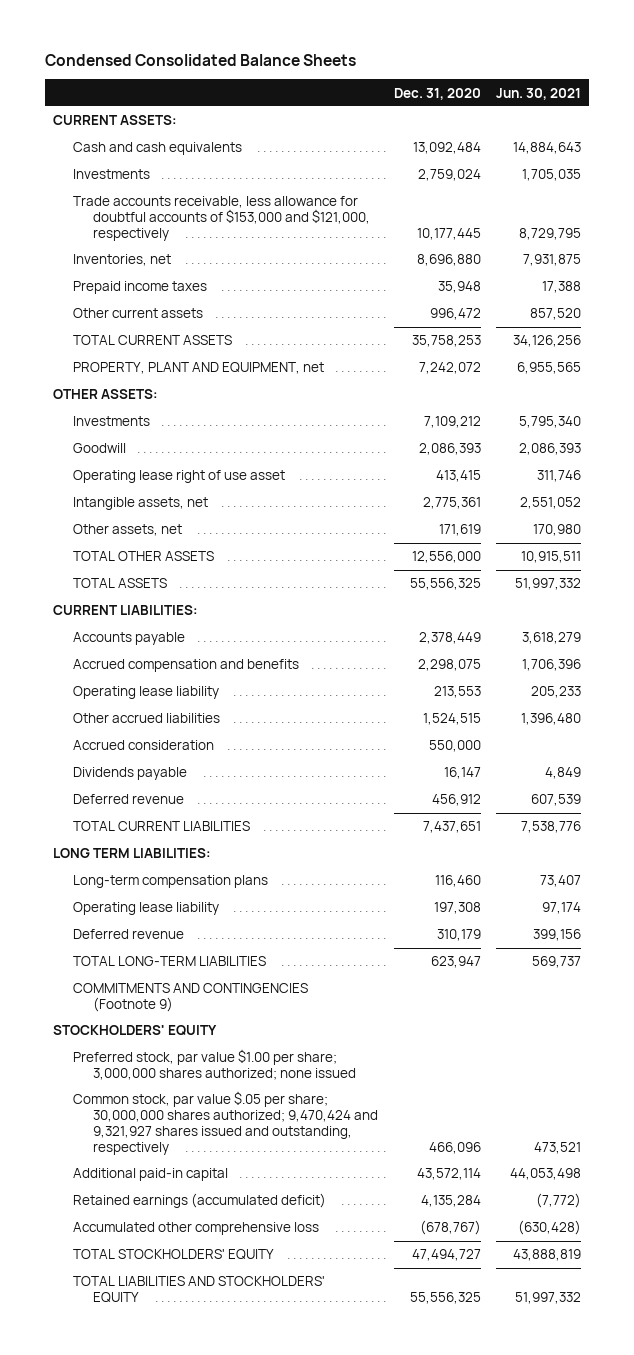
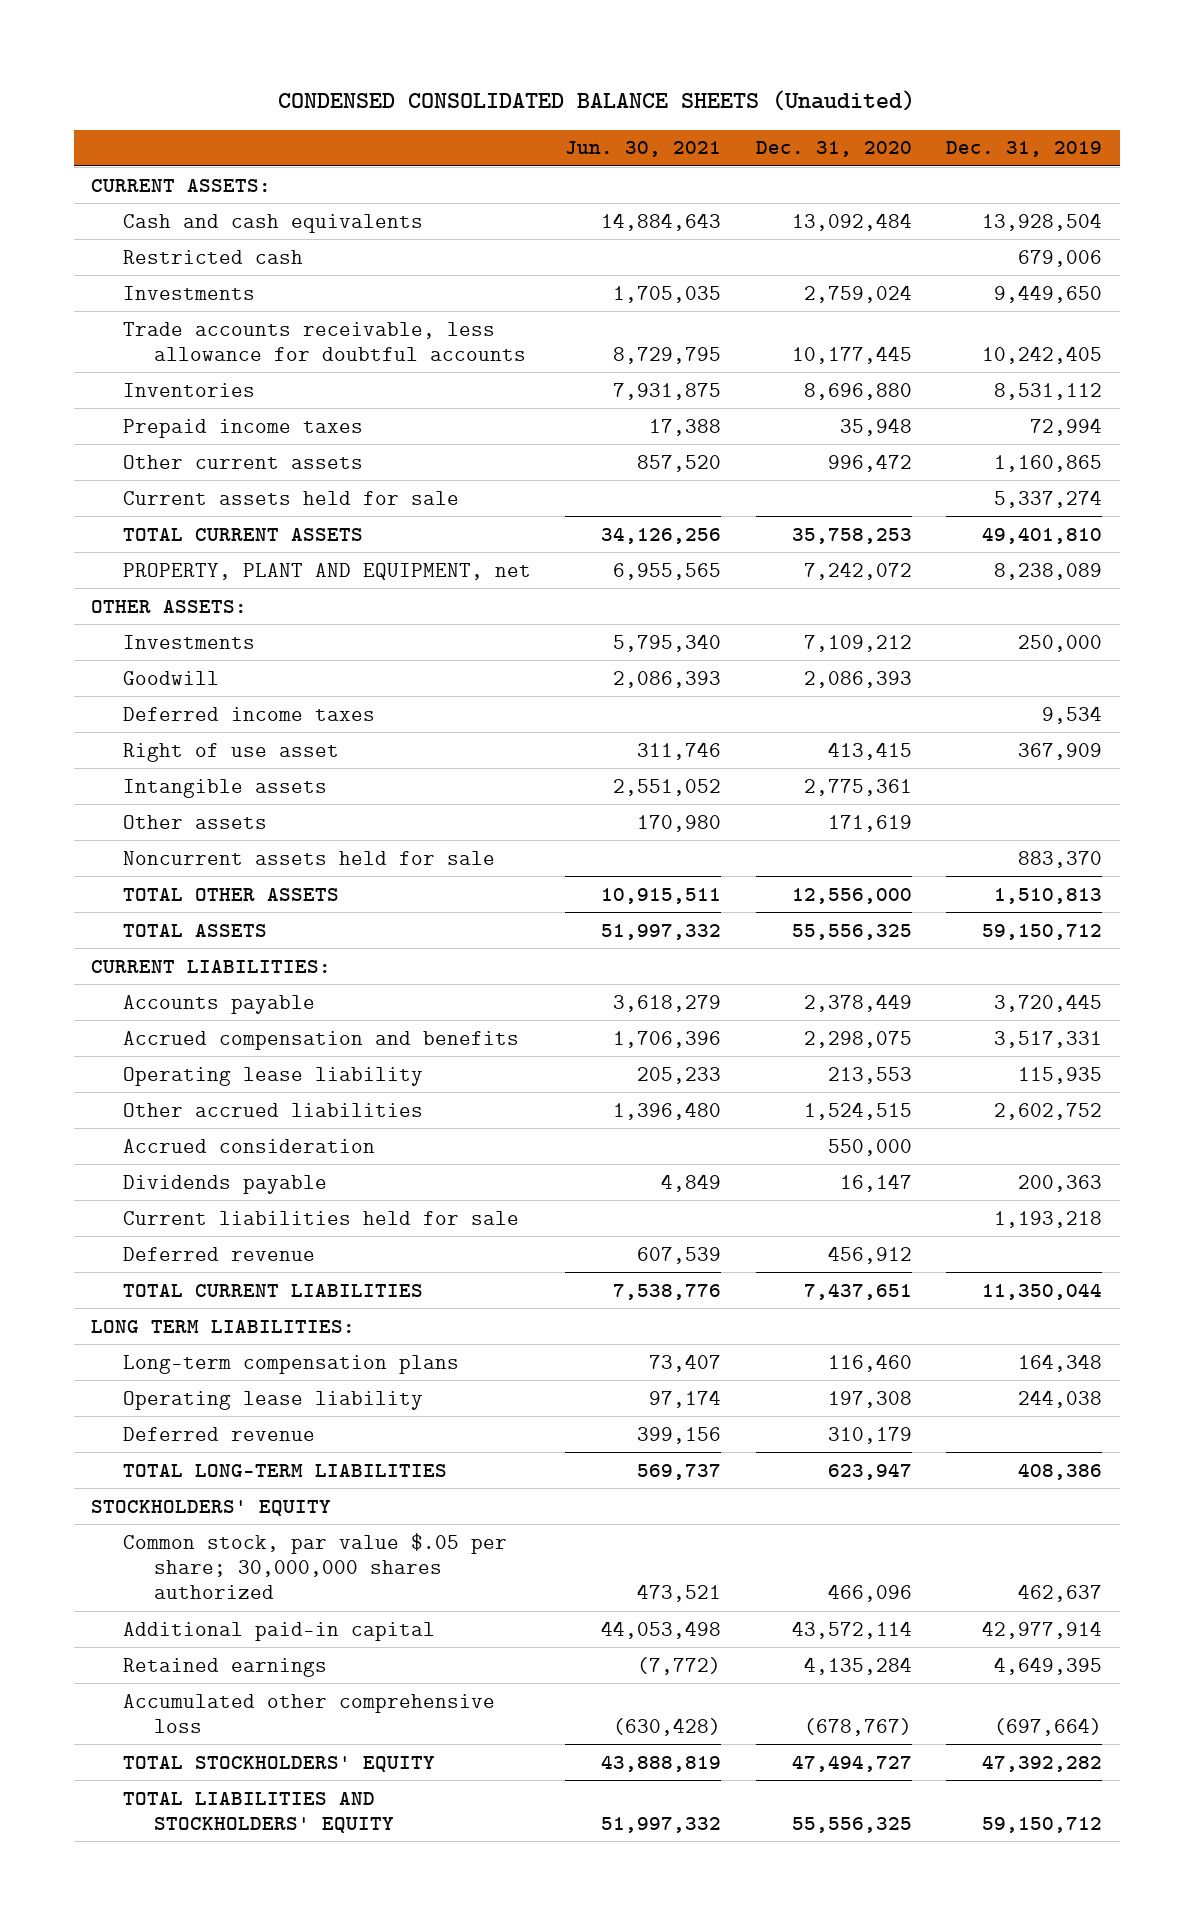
- Condensed Consolidated Balance Sheets
+ CONDENSED CONSOLIDATED BALANCE SHEETS (Unaudited)
- | Dec. 31, 2020 | Jun. 30, 2021
+ | Jun. 30, 2021 | Dec. 31, 2020 | Dec. 31, 2019
+ Restricted cash | | | 679,006
- Trade accounts receivable, less allowance for doubtful accounts of $153,000 and $121,000, respectively | 10,177,445 | 8,729,795
- Inventories, net | 8,696,880 | 7,931,875
+ Trade accounts receivable, less allowance for doubtful accounts | 8,729,795 | 10,177,445 | 10,242,405
+ Inventories | 7,931,875 | 8,696,880 | 8,531,112
+ Current assets held for sale | | | 5,337,274
- Operating lease right of use asset | 413,415 | 311,746
- Intangible assets, net | 2,775,361 | 2,551,052
- Other assets, net | 171,619 | 170,980
+ Deferred income taxes | | | 9,534
+ Right of use asset | 311,746 | 413,415 | 367,909
+ Intangible assets | 2,551,052 | 2,775,361 |
+ Other assets | 170,980 | 171,619 |
+ Noncurrent assets held for sale | | | 883,370
+ Current liabilities held for sale | | | 1,193,218
- COMMITMENTS AND CONTINGENCIES (Footnote 9)
- Preferred stock, par value $1.00 per share; 3,000,000 shares authorized; none issued
- Common stock, par value $.05 per share; 30,000,000 shares authorized; 9,470,424 and 9,321,927 shares issued and outstanding, respectively | 466,096 | 473,521
+ Common stock, par value $.05 per share; 30,000,000 shares authorized | 473,521 | 466,096 | 462,637
- Retained earnings (accumulated deficit) | 4,135,284 | (7,772)
+ Retained earnings | (7,772) | 4,135,284 | 4,649,395

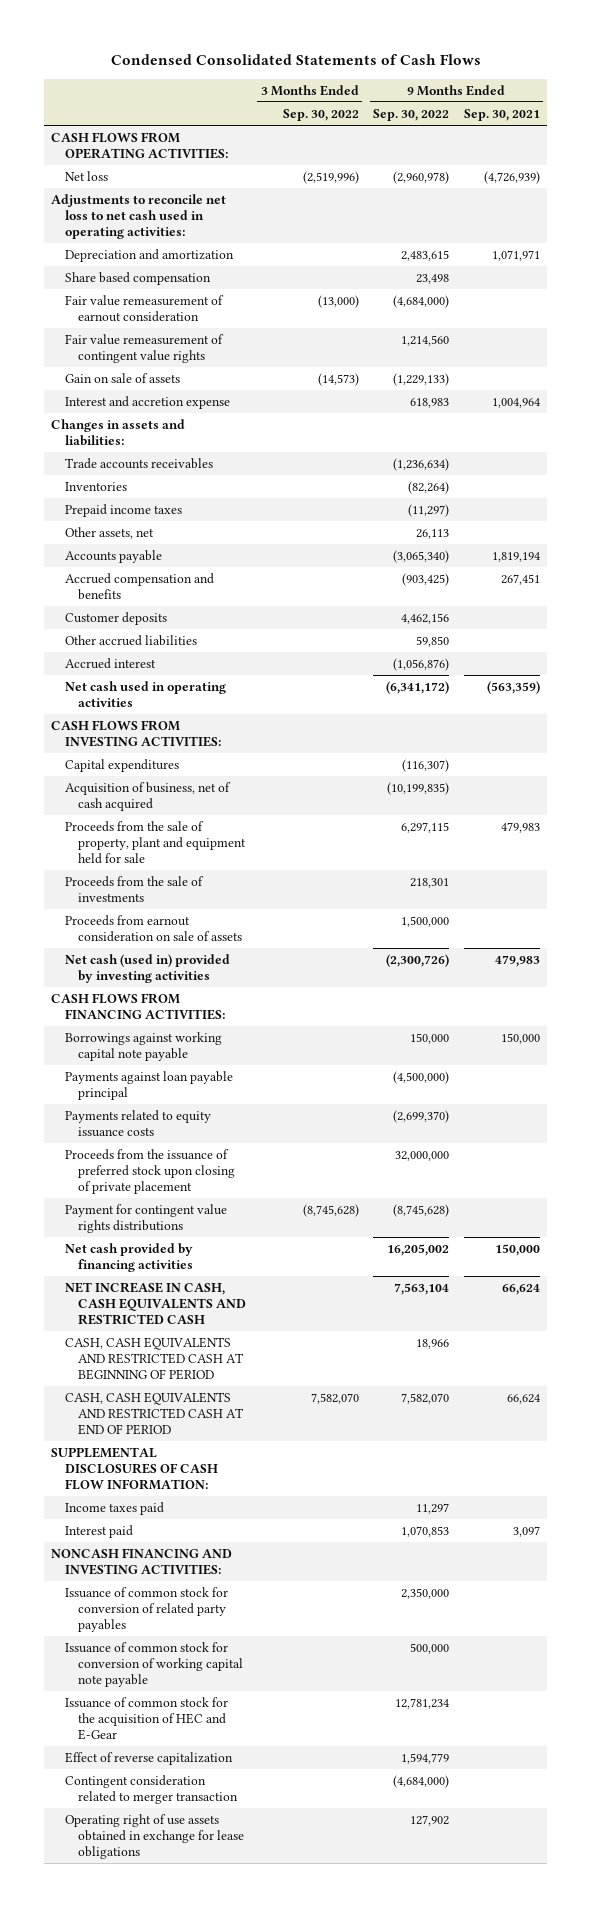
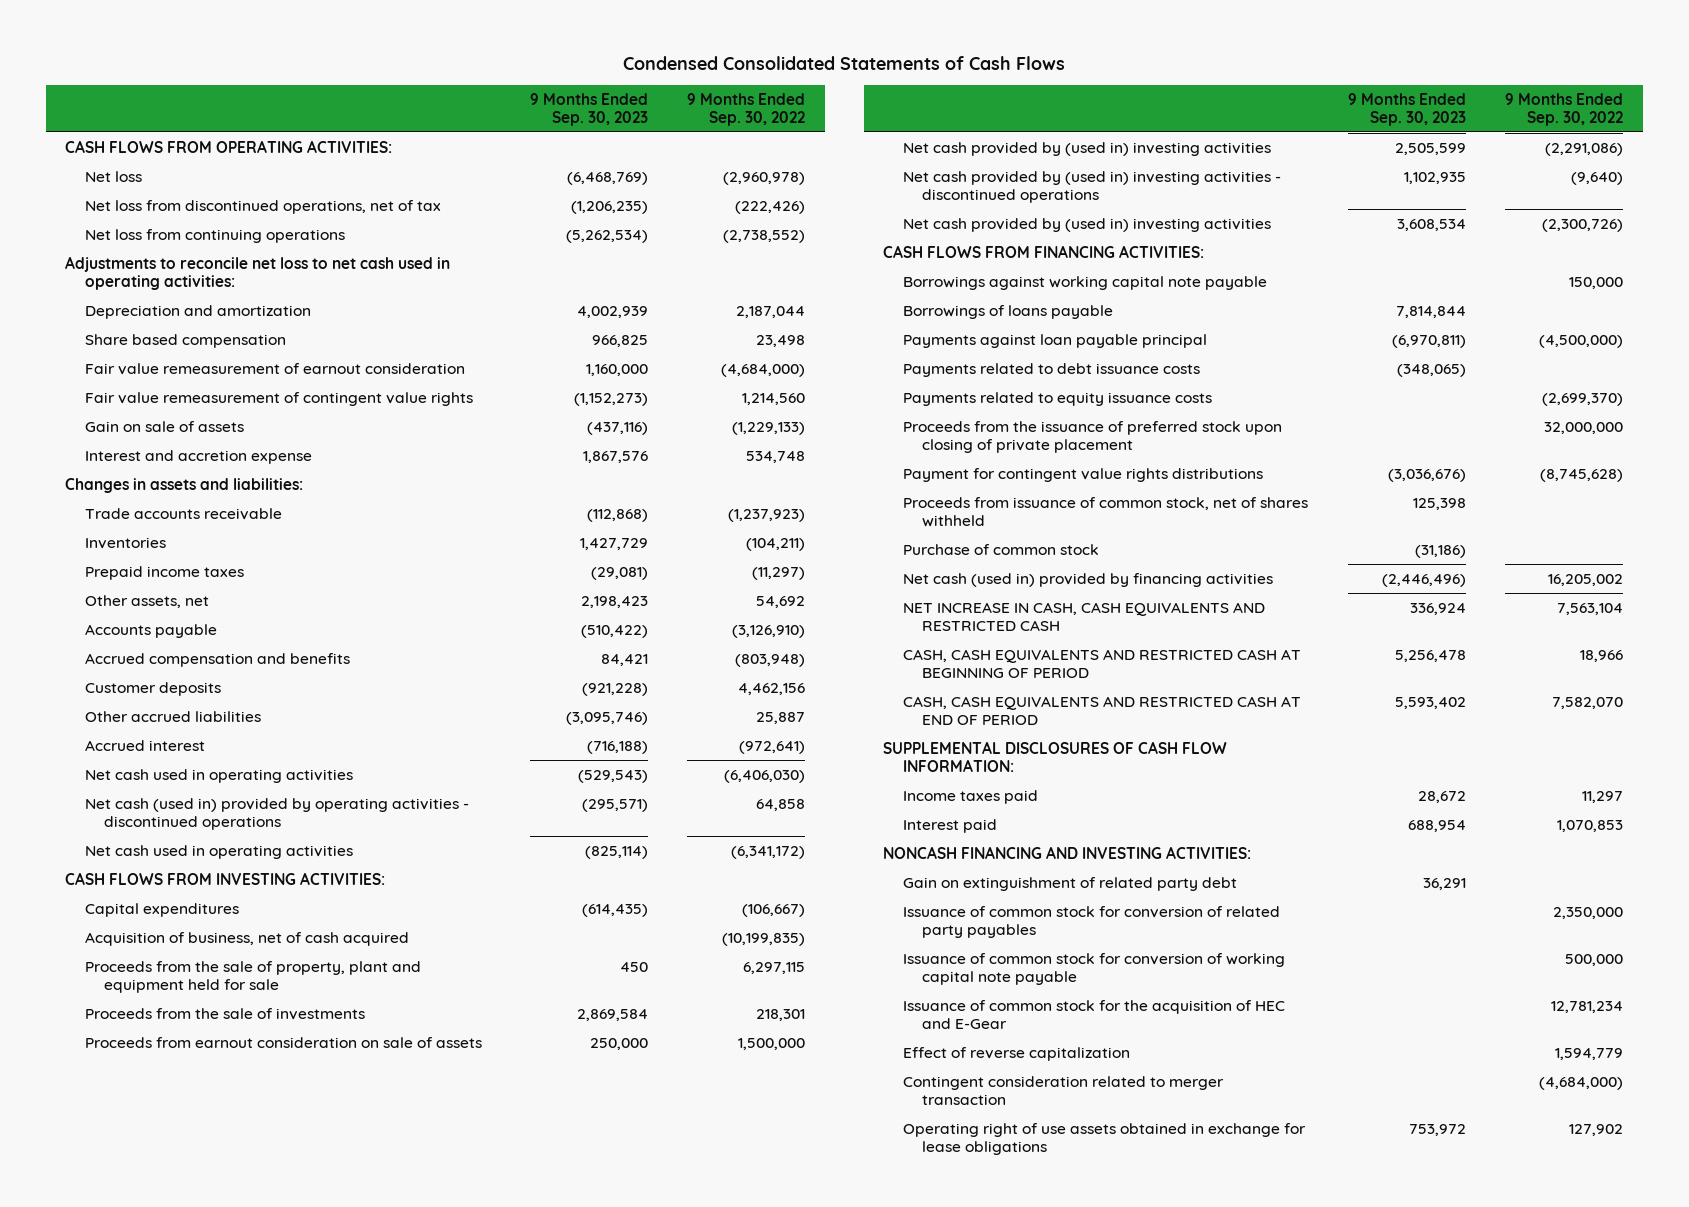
- | 3 Months Ended Sep. 30, 2022 | 9 Months Ended Sep. 30, 2022 | 9 Months Ended Sep. 30, 2021
+ | 9 Months Ended Sep. 30, 2023 | 9 Months Ended Sep. 30, 2022
+ Net loss from discontinued operations, net of tax | (1,206,235) | (222,426)
+ Net loss from continuing operations | (5,262,534) | (2,738,552)
- Depreciation and amortization | | 2,483,615 | 1,071,971
+ Depreciation and amortization | 4,002,939 | 2,187,044
- Interest and accretion expense | | 618,983 | 1,004,964
+ Interest and accretion expense | 1,867,576 | 534,748
- Trade accounts receivables | | (1,236,634) |
- Inventories | | (82,264) |
+ Trade accounts receivable | (112,868) | (1,237,923)
+ Inventories | 1,427,729 | (104,211)
- Other assets, net | | 26,113 |
- Accounts payable | | (3,065,340) | 1,819,194
- Accrued compensation and benefits | | (903,425) | 267,451
+ Other assets, net | 2,198,423 | 54,692
+ Accounts payable | (510,422) | (3,126,910)
+ Accrued compensation and benefits | 84,421 | (803,948)
- Other accrued liabilities | | 59,850 |
- Accrued interest | | (1,056,876) |
+ Other accrued liabilities | (3,095,746) | 25,887
+ Accrued interest | (716,188) | (972,641)
+ Net cash used in operating activities | (529,543) | (6,406,030)
+ Net cash (used in) provided by operating activities - discontinued operations | (295,571) | 64,858
- Capital expenditures | | (116,307) |
+ Capital expenditures | (614,435) | (106,667)
- Net cash (used in) provided by investing activities | | (2,300,726) | 479,983
+ Net cash provided by (used in) investing activities | 2,505,599 | (2,291,086)
+ Net cash provided by (used in) investing activities - discontinued operations | 1,102,935 | (9,640)
+ Net cash provided by (used in) investing activities | 3,608,534 | (2,300,726)
+ Borrowings of loans payable | 7,814,844 |
+ Payments related to debt issuance costs | (348,065) |
- Net cash provided by financing activities | | 16,205,002 | 150,000
+ Proceeds from issuance of common stock, net of shares withheld | 125,398 |
+ Purchase of common stock | (31,186) |
+ Net cash (used in) provided by financing activities | (2,446,496) | 16,205,002
+ Gain on extinguishment of related party debt | 36,291 |

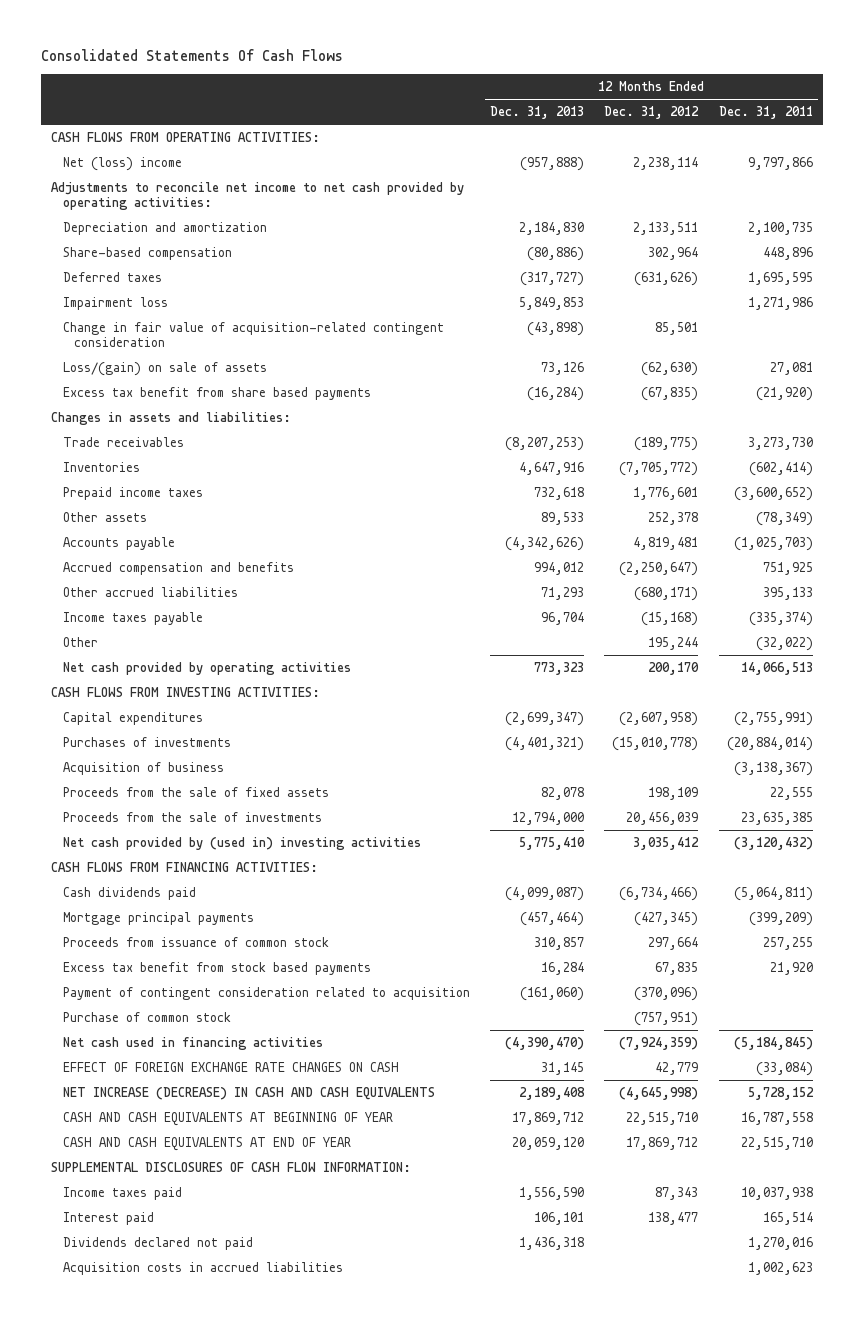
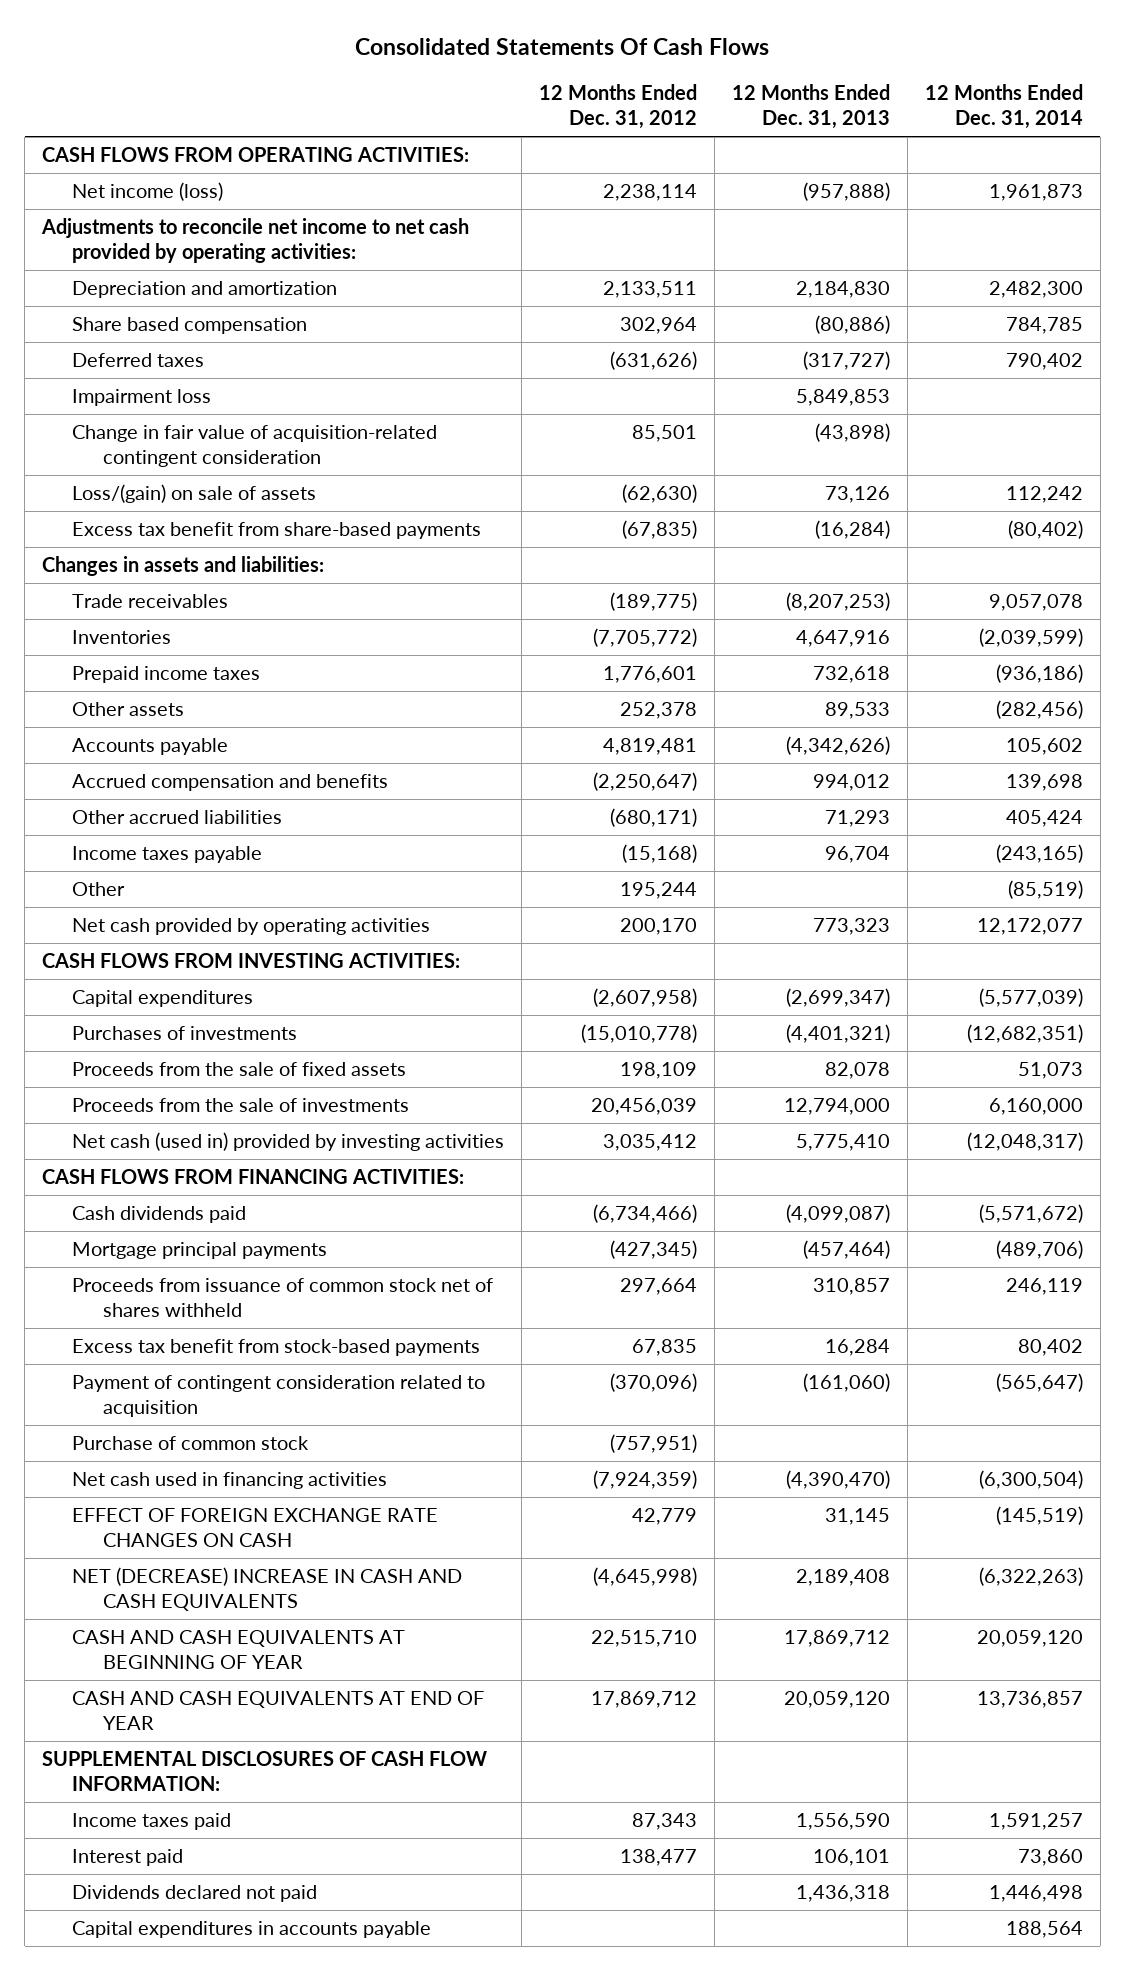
- | 12 Months Ended Dec. 31, 2013 | 12 Months Ended Dec. 31, 2012 | 12 Months Ended Dec. 31, 2011
+ | 12 Months Ended Dec. 31, 2012 | 12 Months Ended Dec. 31, 2013 | 12 Months Ended Dec. 31, 2014
- Net (loss) income | (957,888) | 2,238,114 | 9,797,866
+ Net income (loss) | 2,238,114 | (957,888) | 1,961,873
- Share-based compensation | (80,886) | 302,964 | 448,896
+ Share based compensation | 302,964 | (80,886) | 784,785
- Excess tax benefit from share based payments | (16,284) | (67,835) | (21,920)
+ Excess tax benefit from share-based payments | (67,835) | (16,284) | (80,402)
- Acquisition of business | | | (3,138,367)
- Net cash provided by (used in) investing activities | 5,775,410 | 3,035,412 | (3,120,432)
+ Net cash (used in) provided by investing activities | 3,035,412 | 5,775,410 | (12,048,317)
- Proceeds from issuance of common stock | 310,857 | 297,664 | 257,255
- Excess tax benefit from stock based payments | 16,284 | 67,835 | 21,920
+ Proceeds from issuance of common stock net of shares withheld | 297,664 | 310,857 | 246,119
+ Excess tax benefit from stock-based payments | 67,835 | 16,284 | 80,402
- NET INCREASE (DECREASE) IN CASH AND CASH EQUIVALENTS | 2,189,408 | (4,645,998) | 5,728,152
+ NET (DECREASE) INCREASE IN CASH AND CASH EQUIVALENTS | (4,645,998) | 2,189,408 | (6,322,263)
- Acquisition costs in accrued liabilities | | | 1,002,623
+ Capital expenditures in accounts payable | | | 188,564

